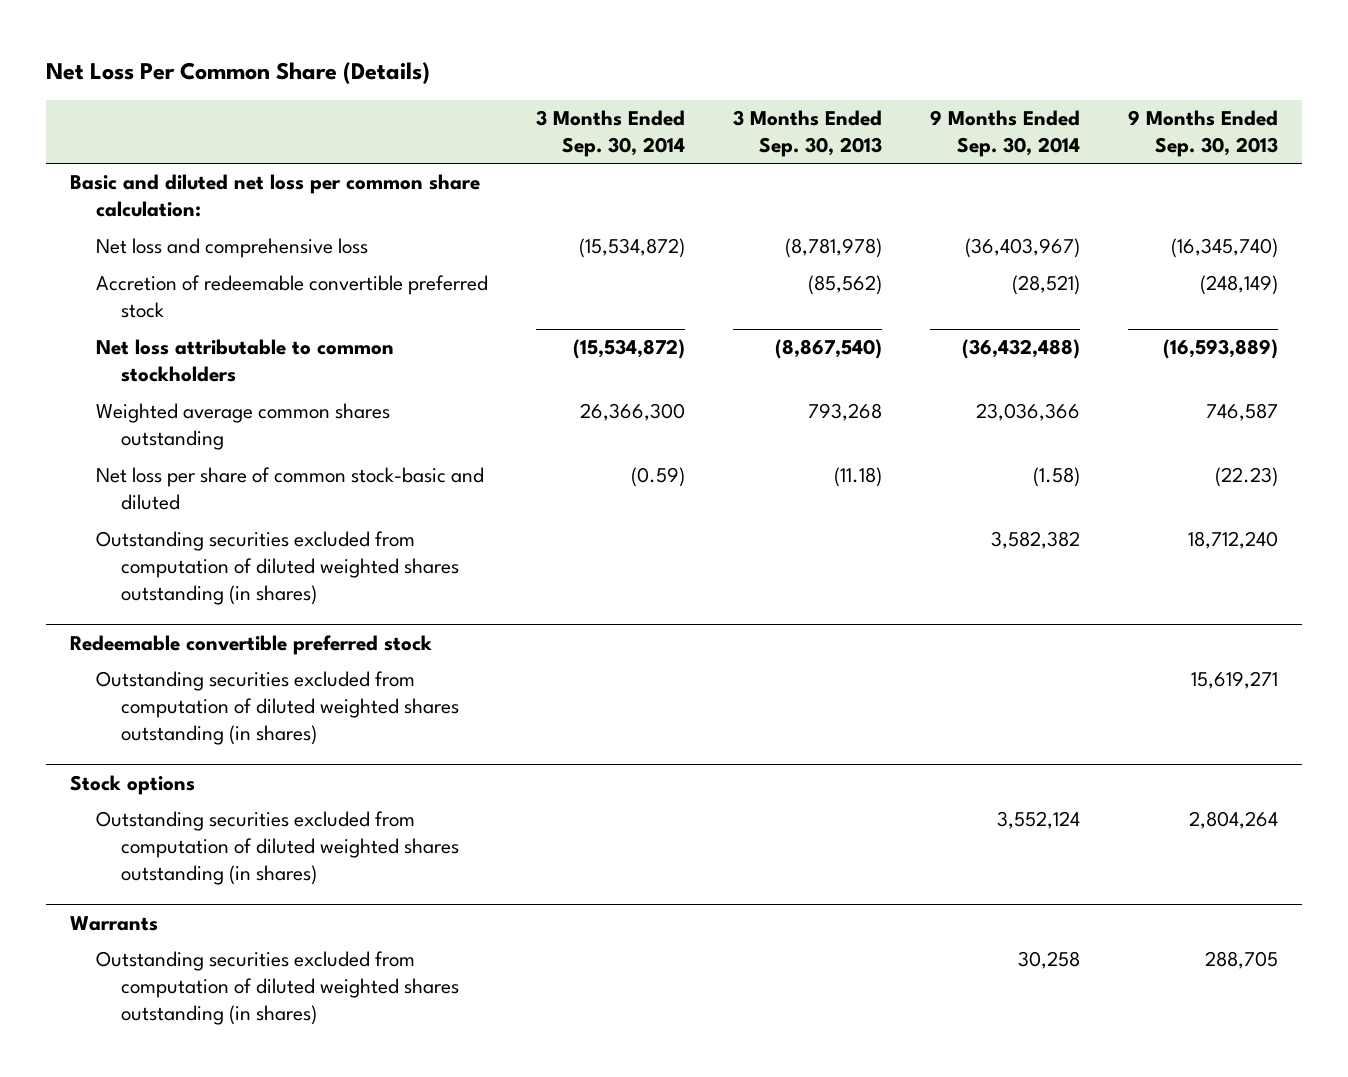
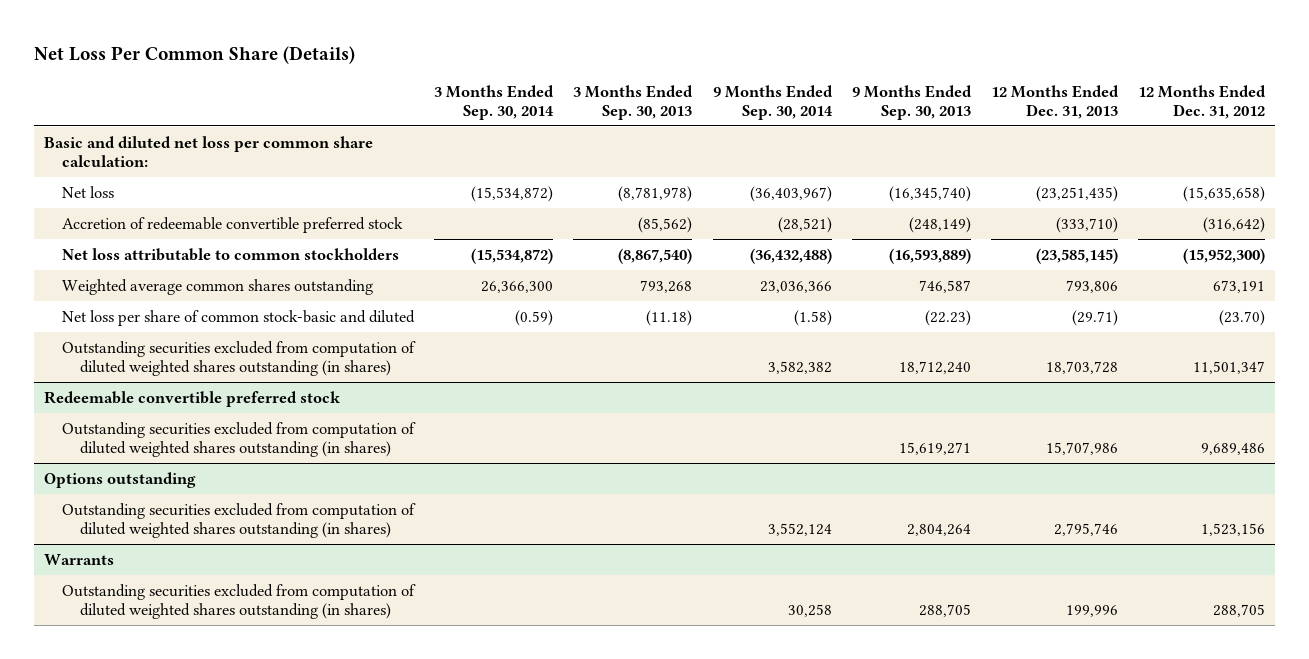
- | 3 Months Ended Sep. 30, 2014 | 3 Months Ended Sep. 30, 2013 | 9 Months Ended Sep. 30, 2014 | 9 Months Ended Sep. 30, 2013
+ | 3 Months Ended Sep. 30, 2014 | 3 Months Ended Sep. 30, 2013 | 9 Months Ended Sep. 30, 2014 | 9 Months Ended Sep. 30, 2013 | 12 Months Ended Dec. 31, 2013 | 12 Months Ended Dec. 31, 2012
- Net loss and comprehensive loss | (15,534,872) | (8,781,978) | (36,403,967) | (16,345,740)
+ Net loss | (15,534,872) | (8,781,978) | (36,403,967) | (16,345,740) | (23,251,435) | (15,635,658)
- Stock options
+ Options outstanding

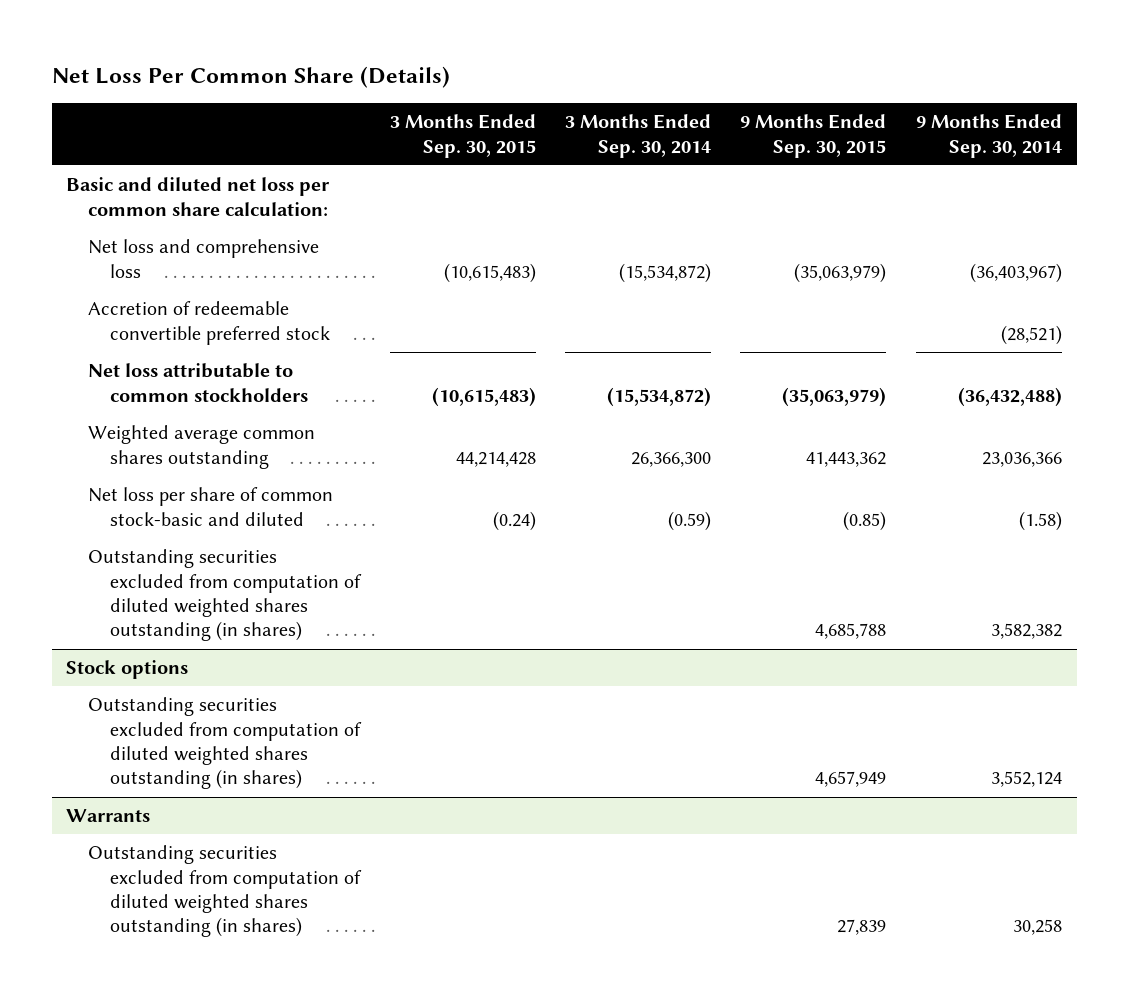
- | 3 Months Ended Sep. 30, 2014 | 3 Months Ended Sep. 30, 2013 | 9 Months Ended Sep. 30, 2014 | 9 Months Ended Sep. 30, 2013 | 12 Months Ended Dec. 31, 2013 | 12 Months Ended Dec. 31, 2012
+ | 3 Months Ended Sep. 30, 2015 | 3 Months Ended Sep. 30, 2014 | 9 Months Ended Sep. 30, 2015 | 9 Months Ended Sep. 30, 2014
- Net loss | (15,534,872) | (8,781,978) | (36,403,967) | (16,345,740) | (23,251,435) | (15,635,658)
+ Net loss and comprehensive loss | (10,615,483) | (15,534,872) | (35,063,979) | (36,403,967)
- Redeemable convertible preferred stock
- Outstanding securities excluded from computation of diluted weighted shares outstanding (in shares) | | | | 15,619,271 | 15,707,986 | 9,689,486
- Options outstanding
+ Stock options

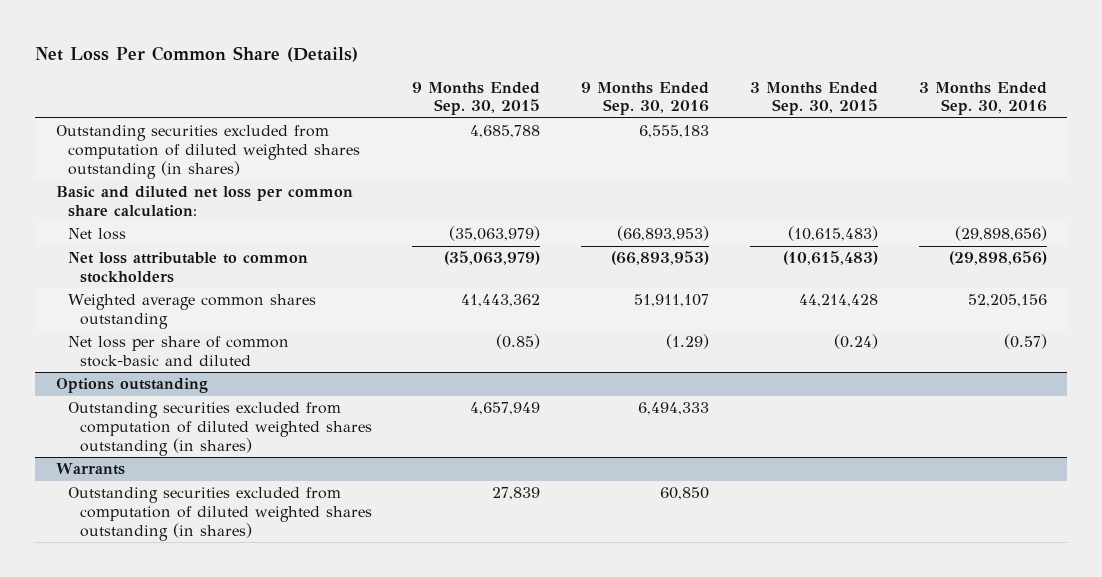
- | 3 Months Ended Sep. 30, 2015 | 3 Months Ended Sep. 30, 2014 | 9 Months Ended Sep. 30, 2015 | 9 Months Ended Sep. 30, 2014
+ | 9 Months Ended Sep. 30, 2015 | 9 Months Ended Sep. 30, 2016 | 3 Months Ended Sep. 30, 2015 | 3 Months Ended Sep. 30, 2016
moved up: Outstanding securities excluded from computation of diluted weighted shares outstanding (in shares) | 4,685,788 | 6,555,183 | |
- Net loss and comprehensive loss | (10,615,483) | (15,534,872) | (35,063,979) | (36,403,967)
- Accretion of redeemable convertible preferred stock | | | | (28,521)
+ Net loss | (35,063,979) | (66,893,953) | (10,615,483) | (29,898,656)
- Stock options
+ Options outstanding

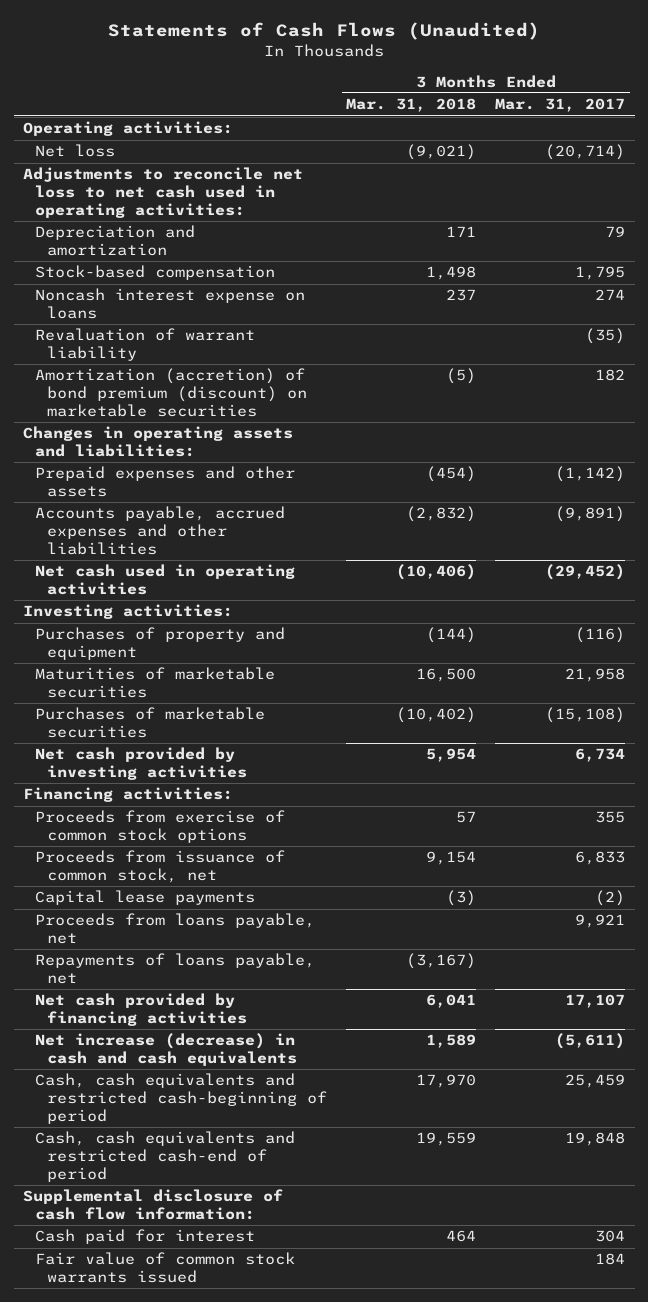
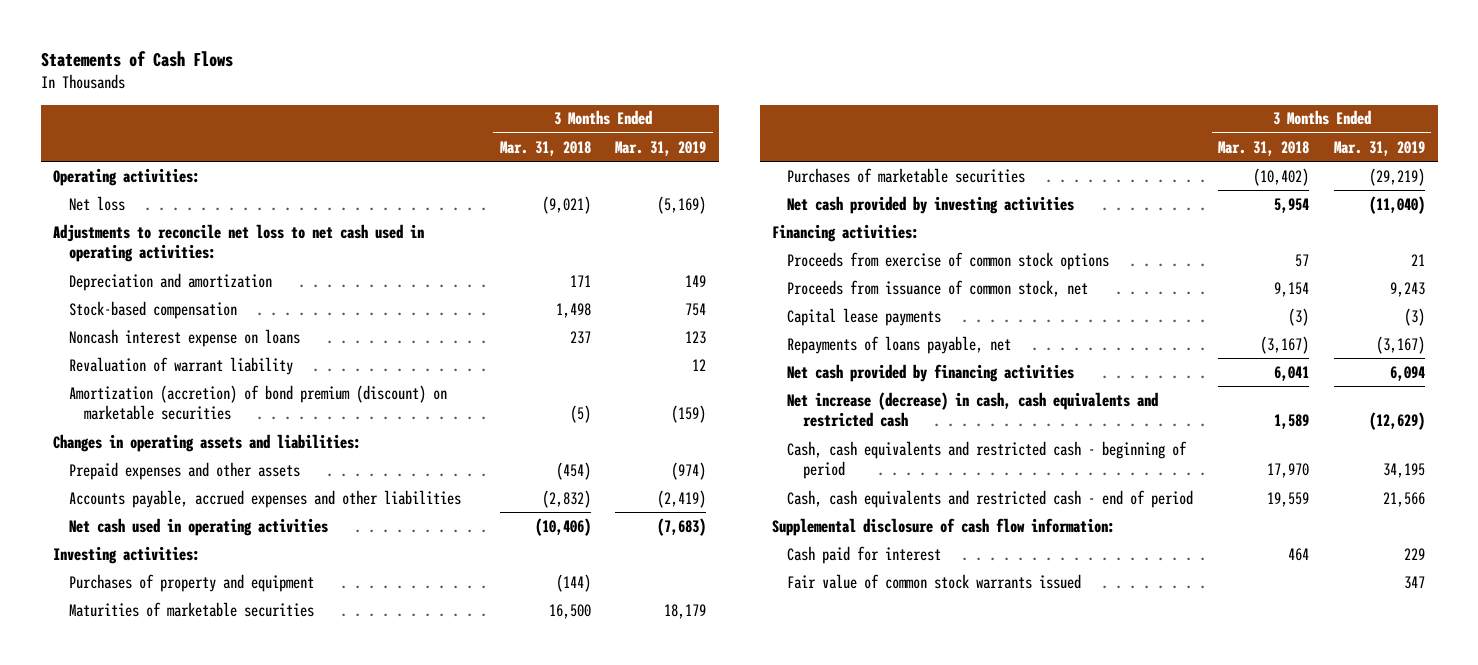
- Statements of Cash Flows (Unaudited)
+ Statements of Cash Flows
- | 3 Months Ended Mar. 31, 2018 | 3 Months Ended Mar. 31, 2017
+ | 3 Months Ended Mar. 31, 2018 | 3 Months Ended Mar. 31, 2019
- Proceeds from loans payable, net | | 9,921
- Net increase (decrease) in cash and cash equivalents | 1,589 | (5,611)
- Cash, cash equivalents and restricted cash-beginning of period | 17,970 | 25,459
- Cash, cash equivalents and restricted cash-end of period | 19,559 | 19,848
+ Net increase (decrease) in cash, cash equivalents and restricted cash | 1,589 | (12,629)
+ Cash, cash equivalents and restricted cash - beginning of period | 17,970 | 34,195
+ Cash, cash equivalents and restricted cash - end of period | 19,559 | 21,566

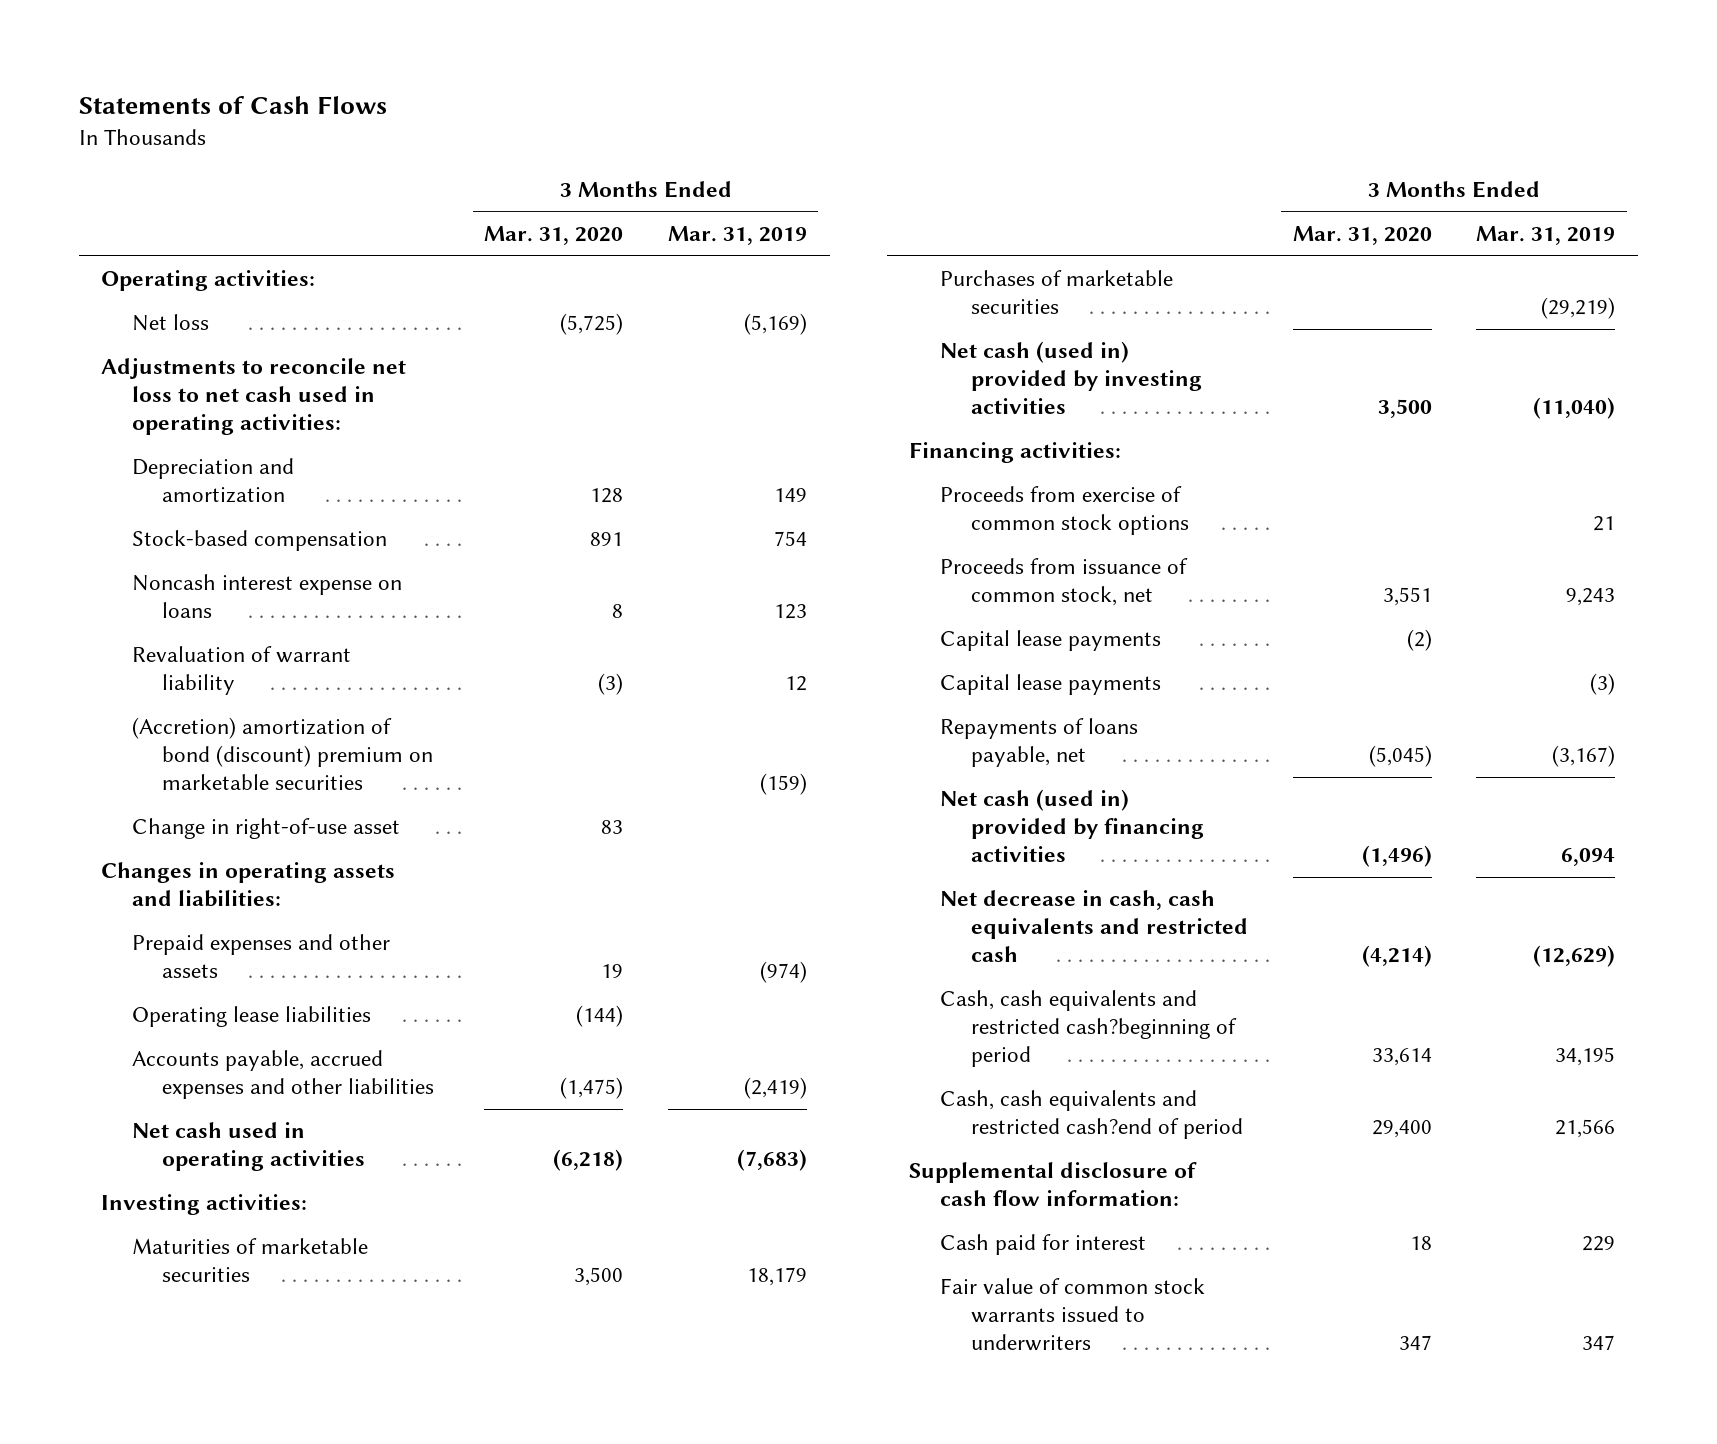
- | 3 Months Ended Mar. 31, 2018 | 3 Months Ended Mar. 31, 2019
+ | 3 Months Ended Mar. 31, 2020 | 3 Months Ended Mar. 31, 2019
- Amortization (accretion) of bond premium (discount) on marketable securities | (5) | (159)
+ (Accretion) amortization of bond (discount) premium on marketable securities | | (159)
+ Change in right-of-use asset | 83 |
+ Operating lease liabilities | (144) |
- Purchases of property and equipment | (144) |
- Net cash provided by investing activities | 5,954 | (11,040)
+ Net cash (used in) provided by investing activities | 3,500 | (11,040)
+ Capital lease payments | (2) |
- Net cash provided by financing activities | 6,041 | 6,094
- Net increase (decrease) in cash, cash equivalents and restricted cash | 1,589 | (12,629)
- Cash, cash equivalents and restricted cash - beginning of period | 17,970 | 34,195
- Cash, cash equivalents and restricted cash - end of period | 19,559 | 21,566
+ Net cash (used in) provided by financing activities | (1,496) | 6,094
+ Net decrease in cash, cash equivalents and restricted cash | (4,214) | (12,629)
+ Cash, cash equivalents and restricted cash?beginning of period | 33,614 | 34,195
+ Cash, cash equivalents and restricted cash?end of period | 29,400 | 21,566
- Fair value of common stock warrants issued | | 347
+ Fair value of common stock warrants issued to underwriters | 347 | 347

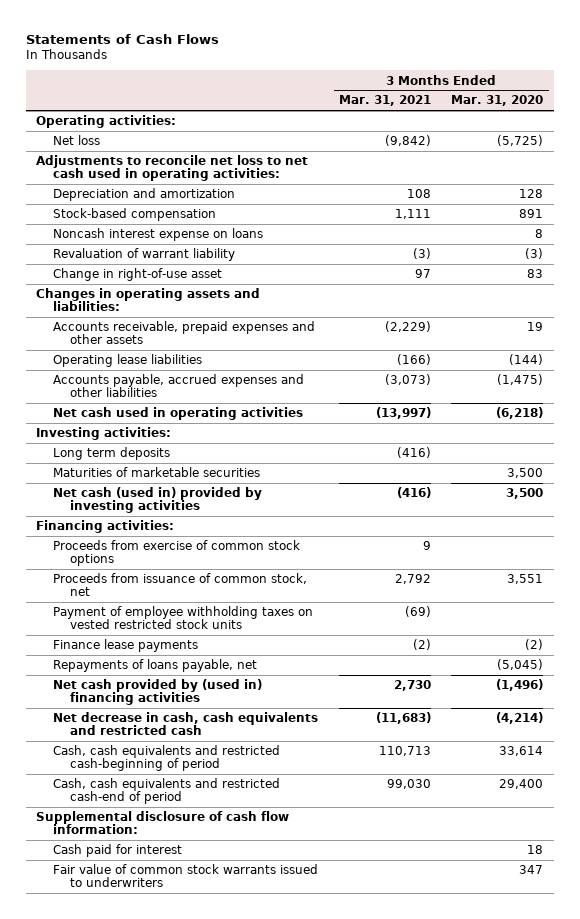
- | 3 Months Ended Mar. 31, 2020 | 3 Months Ended Mar. 31, 2019
+ | 3 Months Ended Mar. 31, 2021 | 3 Months Ended Mar. 31, 2020
- (Accretion) amortization of bond (discount) premium on marketable securities | | (159)
- Prepaid expenses and other assets | 19 | (974)
+ Accounts receivable, prepaid expenses and other assets | (2,229) | 19
+ Long term deposits | (416) |
- Purchases of marketable securities | | (29,219)
- Capital lease payments | (2) |
- Capital lease payments | | (3)
+ Payment of employee withholding taxes on vested restricted stock units | (69) |
+ Finance lease payments | (2) | (2)
- Net cash (used in) provided by financing activities | (1,496) | 6,094
+ Net cash provided by (used in) financing activities | 2,730 | (1,496)
- Cash, cash equivalents and restricted cash?beginning of period | 33,614 | 34,195
- Cash, cash equivalents and restricted cash?end of period | 29,400 | 21,566
+ Cash, cash equivalents and restricted cash-beginning of period | 110,713 | 33,614
+ Cash, cash equivalents and restricted cash-end of period | 99,030 | 29,400

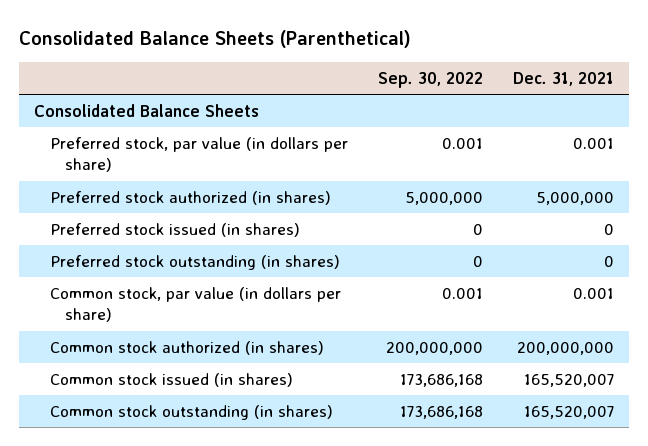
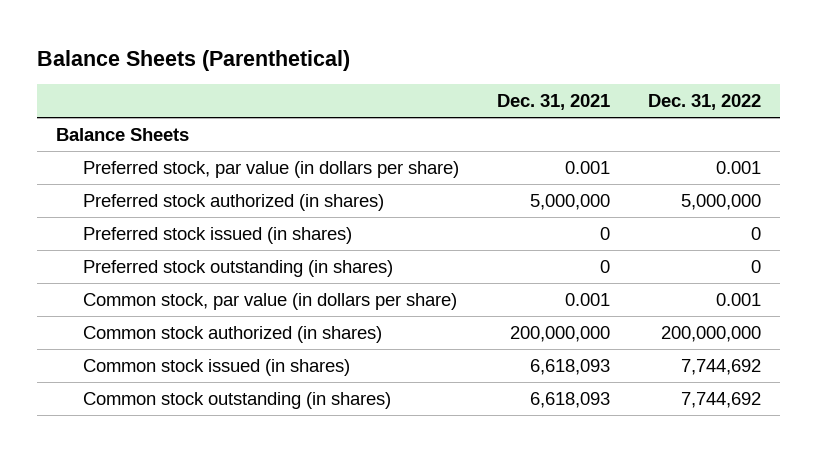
- Consolidated Balance Sheets (Parenthetical)
+ Balance Sheets (Parenthetical)
- | Sep. 30, 2022 | Dec. 31, 2021
+ | Dec. 31, 2021 | Dec. 31, 2022
- Consolidated Balance Sheets
+ Balance Sheets
- Common stock issued (in shares) | 173,686,168 | 165,520,007
- Common stock outstanding (in shares) | 173,686,168 | 165,520,007
+ Common stock issued (in shares) | 6,618,093 | 7,744,692
+ Common stock outstanding (in shares) | 6,618,093 | 7,744,692

